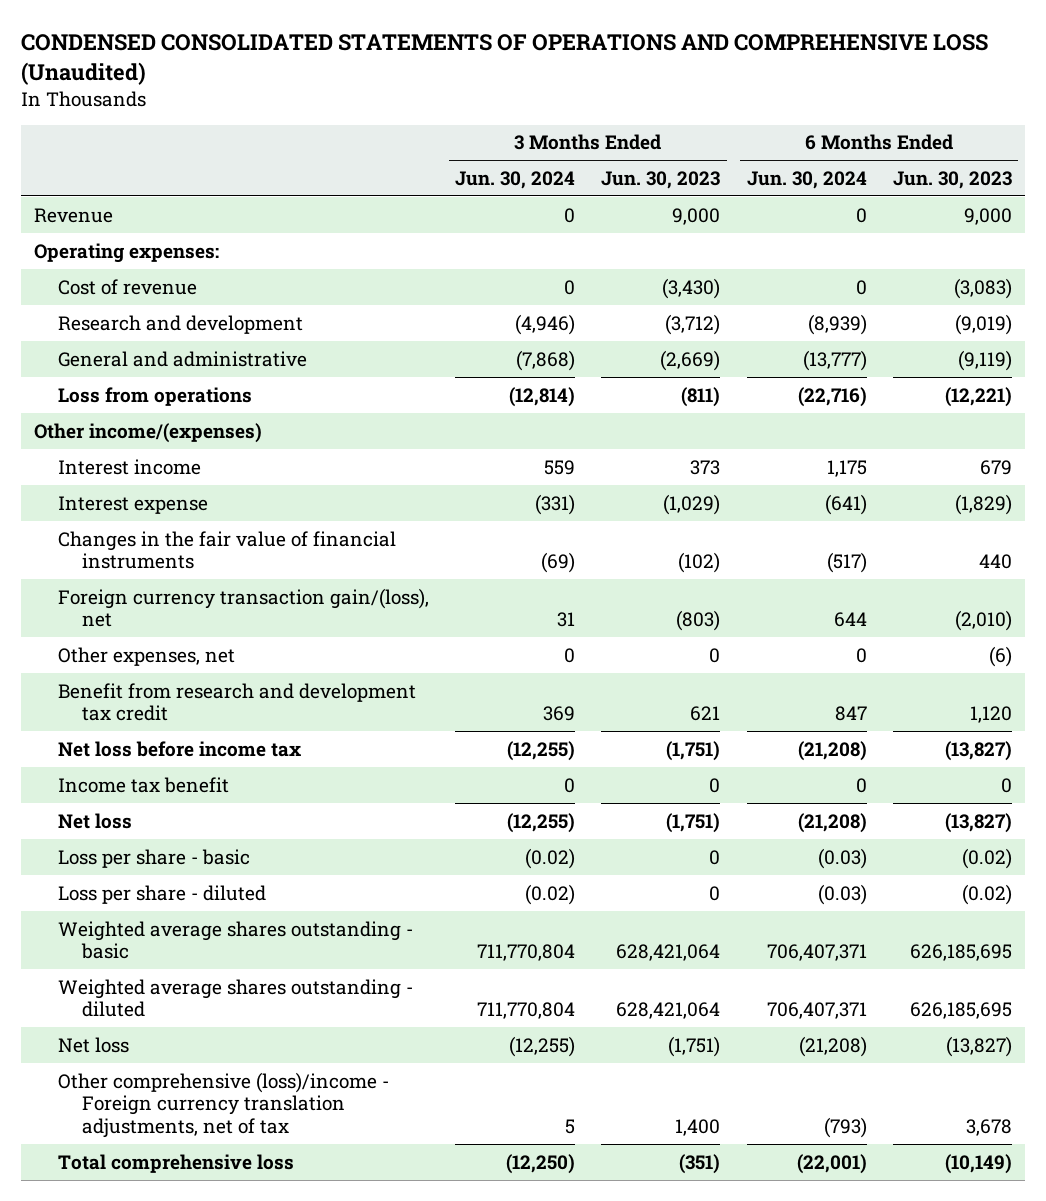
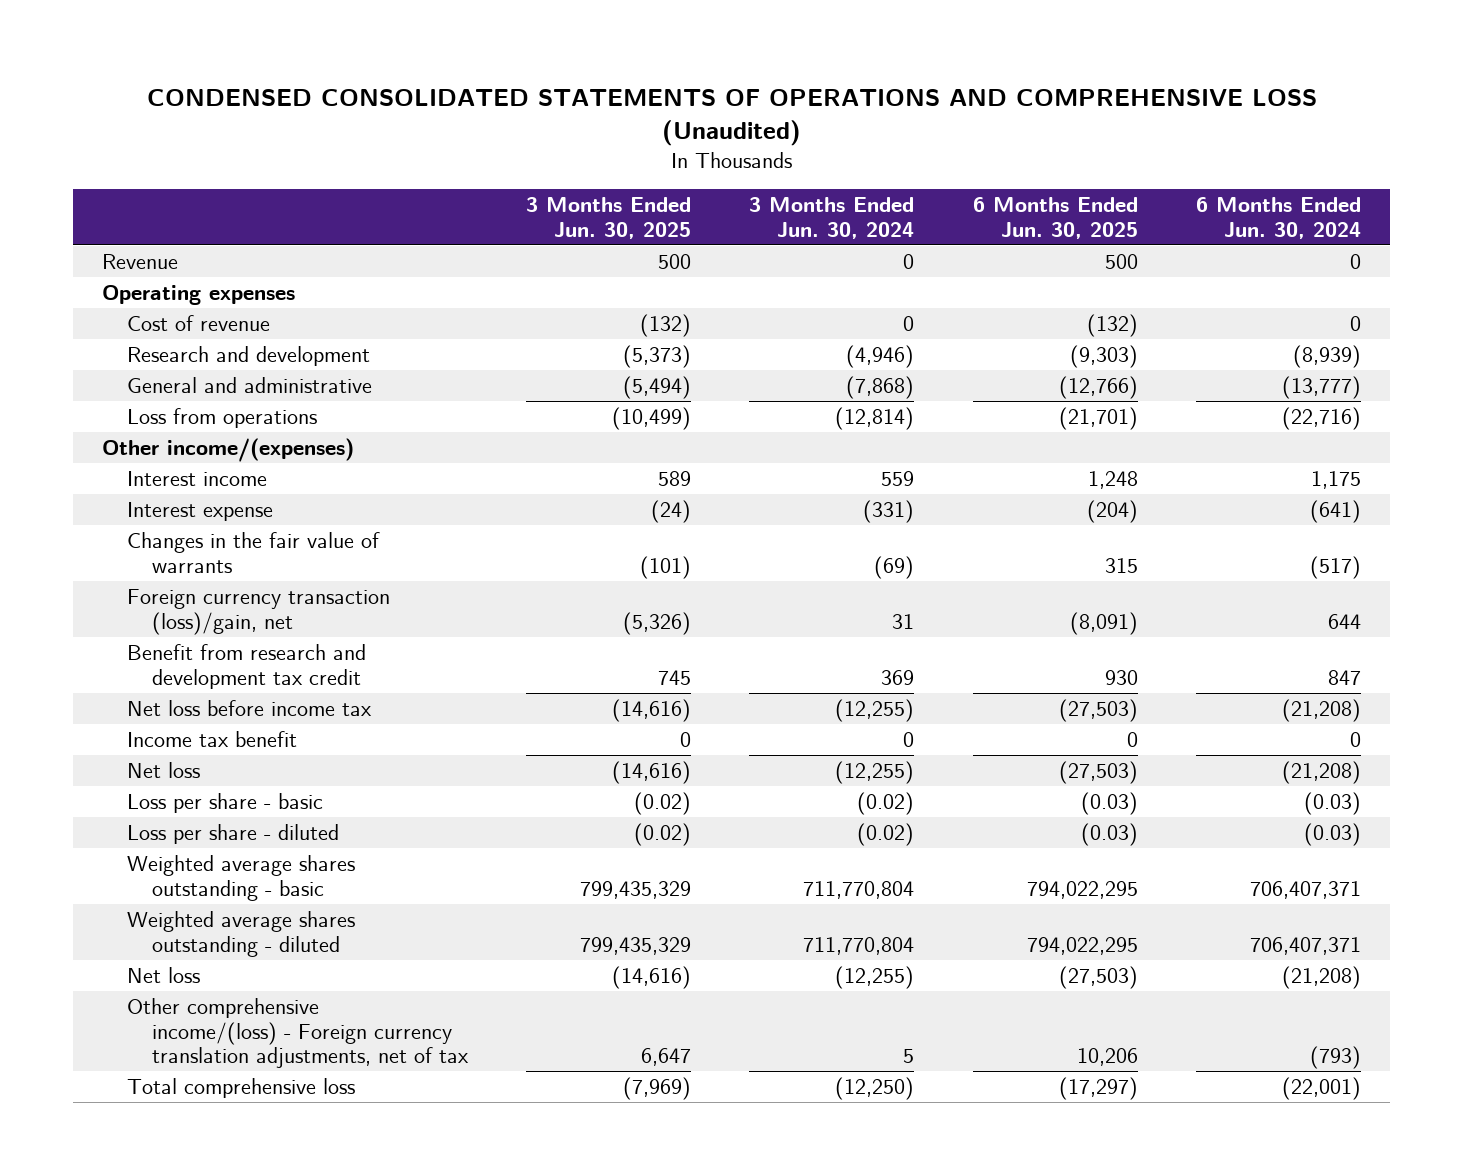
- | 3 Months Ended Jun. 30, 2024 | 3 Months Ended Jun. 30, 2023 | 6 Months Ended Jun. 30, 2024 | 6 Months Ended Jun. 30, 2023
+ | 3 Months Ended Jun. 30, 2025 | 3 Months Ended Jun. 30, 2024 | 6 Months Ended Jun. 30, 2025 | 6 Months Ended Jun. 30, 2024
- Operating expenses:
+ Operating expenses
- Changes in the fair value of financial instruments | (69) | (102) | (517) | 440
- Foreign currency transaction gain/(loss), net | 31 | (803) | 644 | (2,010)
- Other expenses, net | 0 | 0 | 0 | (6)
+ Changes in the fair value of warrants | (101) | (69) | 315 | (517)
+ Foreign currency transaction (loss)/gain, net | (5,326) | 31 | (8,091) | 644
- Other comprehensive (loss)/income - Foreign currency translation adjustments, net of tax | 5 | 1,400 | (793) | 3,678
+ Other comprehensive income/(loss) - Foreign currency translation adjustments, net of tax | 6,647 | 5 | 10,206 | (793)

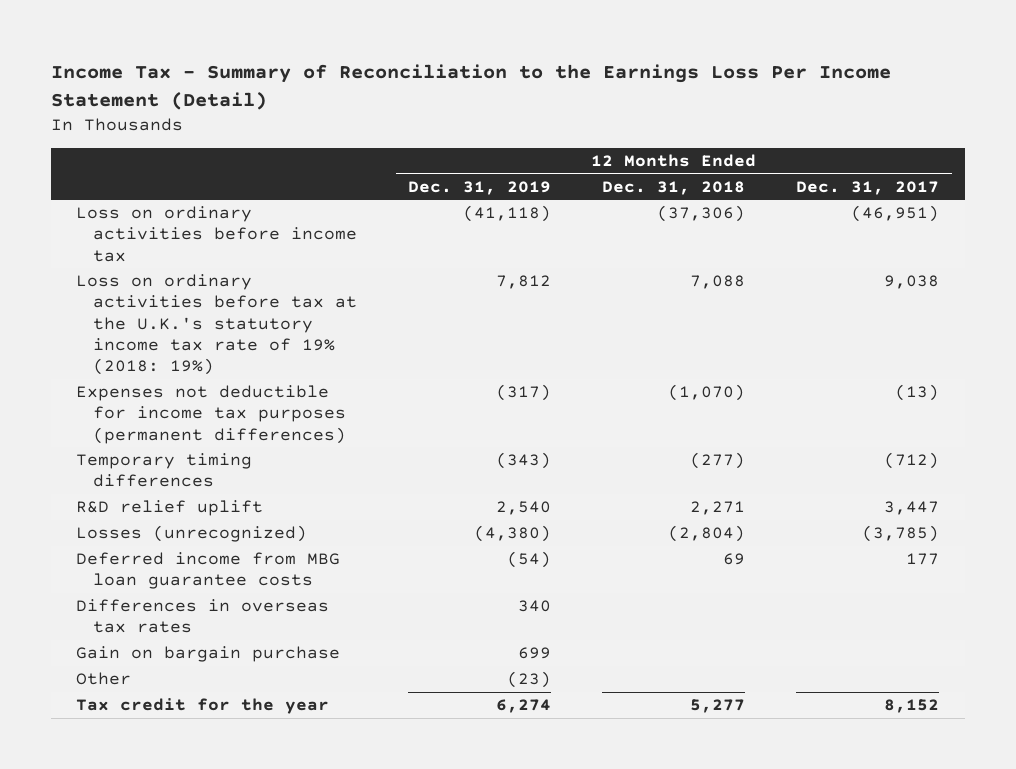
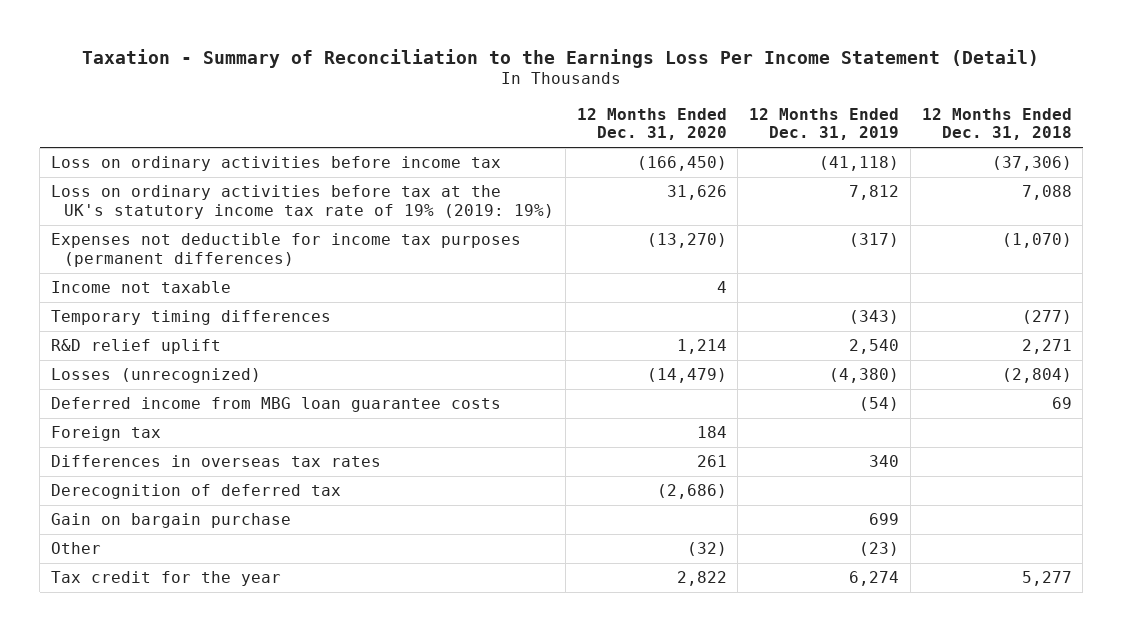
- Income Tax - Summary of Reconciliation to the Earnings Loss Per Income Statement (Detail)
+ Taxation - Summary of Reconciliation to the Earnings Loss Per Income Statement (Detail)
- | 12 Months Ended Dec. 31, 2019 | 12 Months Ended Dec. 31, 2018 | 12 Months Ended Dec. 31, 2017
+ | 12 Months Ended Dec. 31, 2020 | 12 Months Ended Dec. 31, 2019 | 12 Months Ended Dec. 31, 2018
- Loss on ordinary activities before tax at the U.K.'s statutory income tax rate of 19% (2018: 19%) | 7,812 | 7,088 | 9,038
+ Loss on ordinary activities before tax at the UK's statutory income tax rate of 19% (2019: 19%) | 31,626 | 7,812 | 7,088
+ Income not taxable | 4 | |
+ Foreign tax | 184 | |
+ Derecognition of deferred tax | (2,686) | |

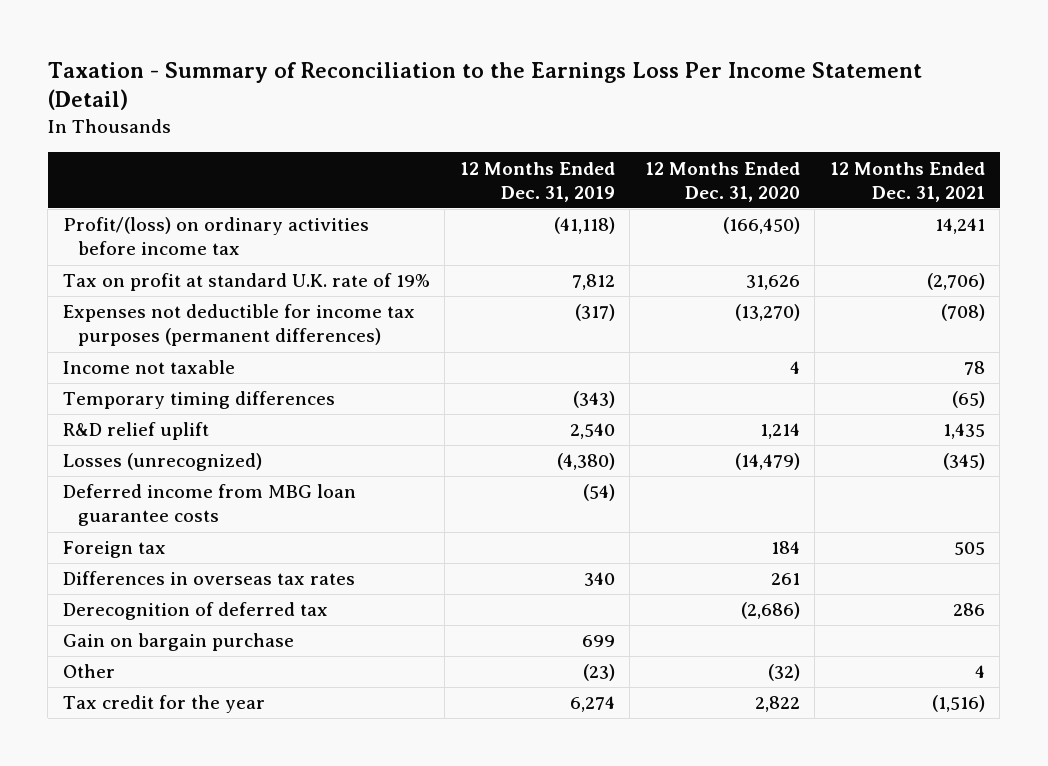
- | 12 Months Ended Dec. 31, 2020 | 12 Months Ended Dec. 31, 2019 | 12 Months Ended Dec. 31, 2018
+ | 12 Months Ended Dec. 31, 2019 | 12 Months Ended Dec. 31, 2020 | 12 Months Ended Dec. 31, 2021
- Loss on ordinary activities before income tax | (166,450) | (41,118) | (37,306)
- Loss on ordinary activities before tax at the UK's statutory income tax rate of 19% (2019: 19%) | 31,626 | 7,812 | 7,088
+ Profit/(loss) on ordinary activities before income tax | (41,118) | (166,450) | 14,241
+ Tax on profit at standard U.K. rate of 19% | 7,812 | 31,626 | (2,706)

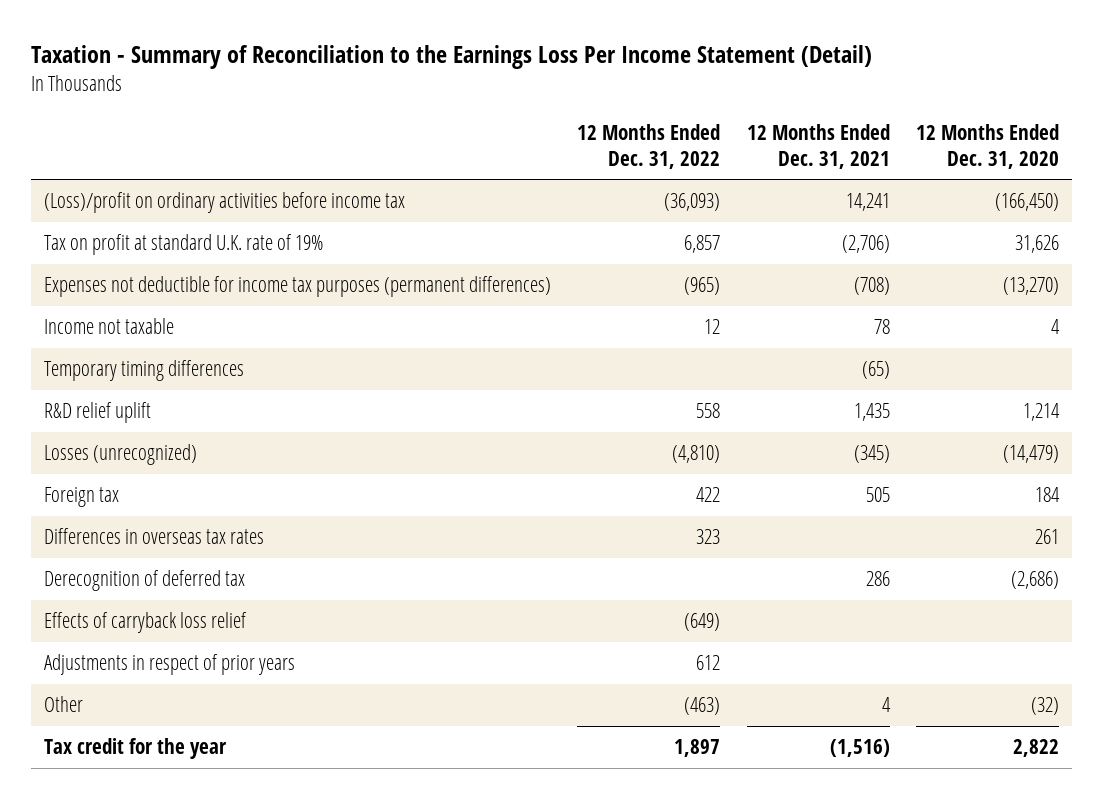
- | 12 Months Ended Dec. 31, 2019 | 12 Months Ended Dec. 31, 2020 | 12 Months Ended Dec. 31, 2021
+ | 12 Months Ended Dec. 31, 2022 | 12 Months Ended Dec. 31, 2021 | 12 Months Ended Dec. 31, 2020
- Profit/(loss) on ordinary activities before income tax | (41,118) | (166,450) | 14,241
+ (Loss)/profit on ordinary activities before income tax | (36,093) | 14,241 | (166,450)
- Deferred income from MBG loan guarantee costs | (54) | |
- Gain on bargain purchase | 699 | |
+ Effects of carryback loss relief | (649) | |
+ Adjustments in respect of prior years | 612 | |

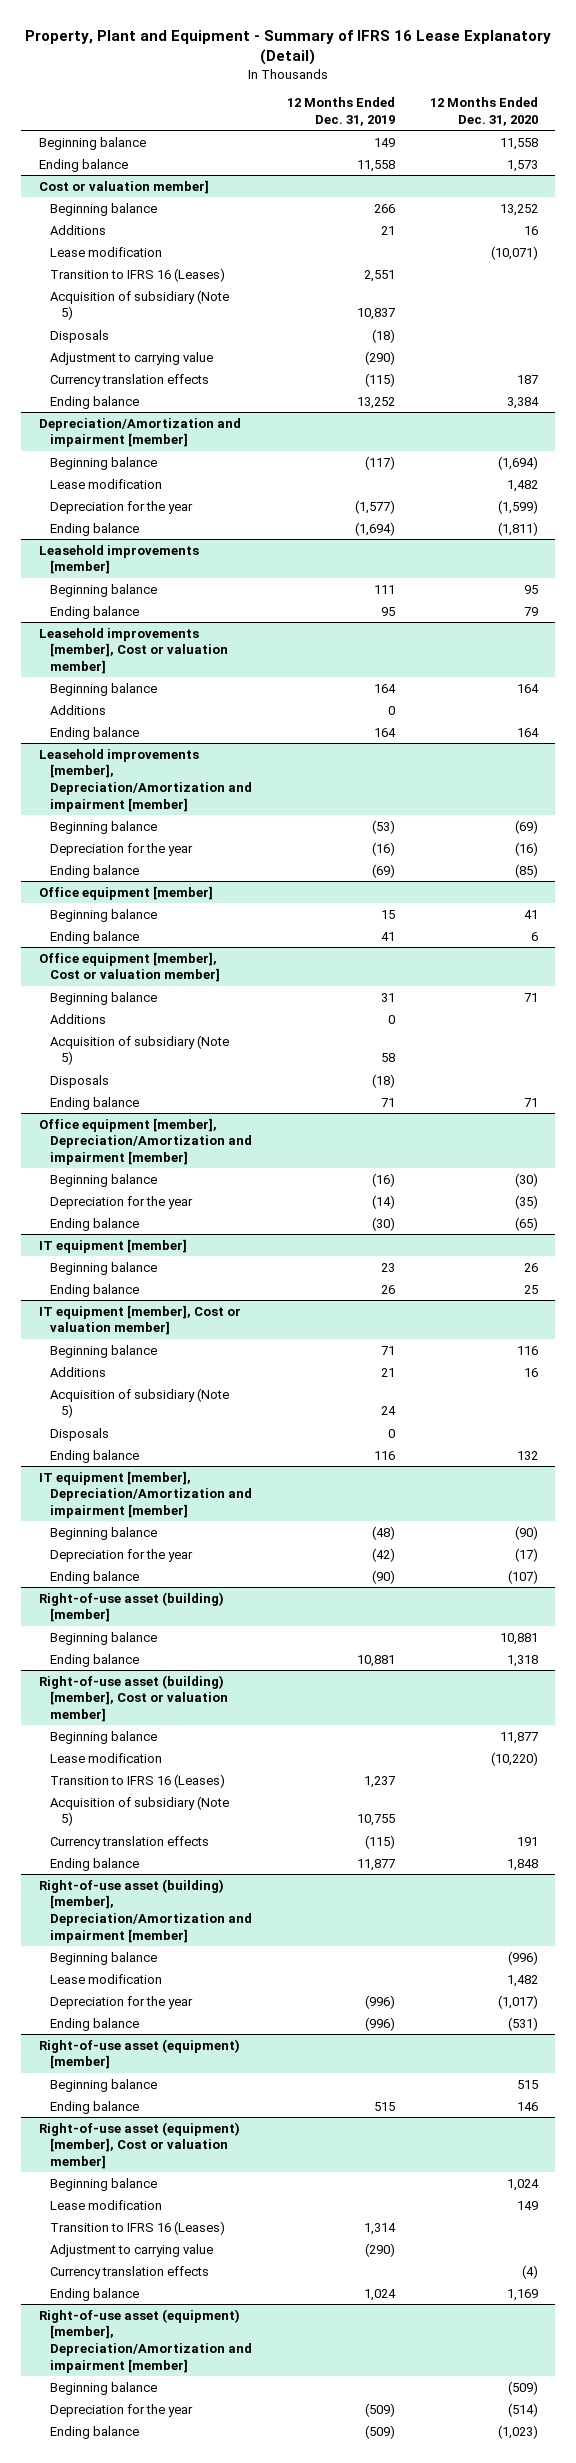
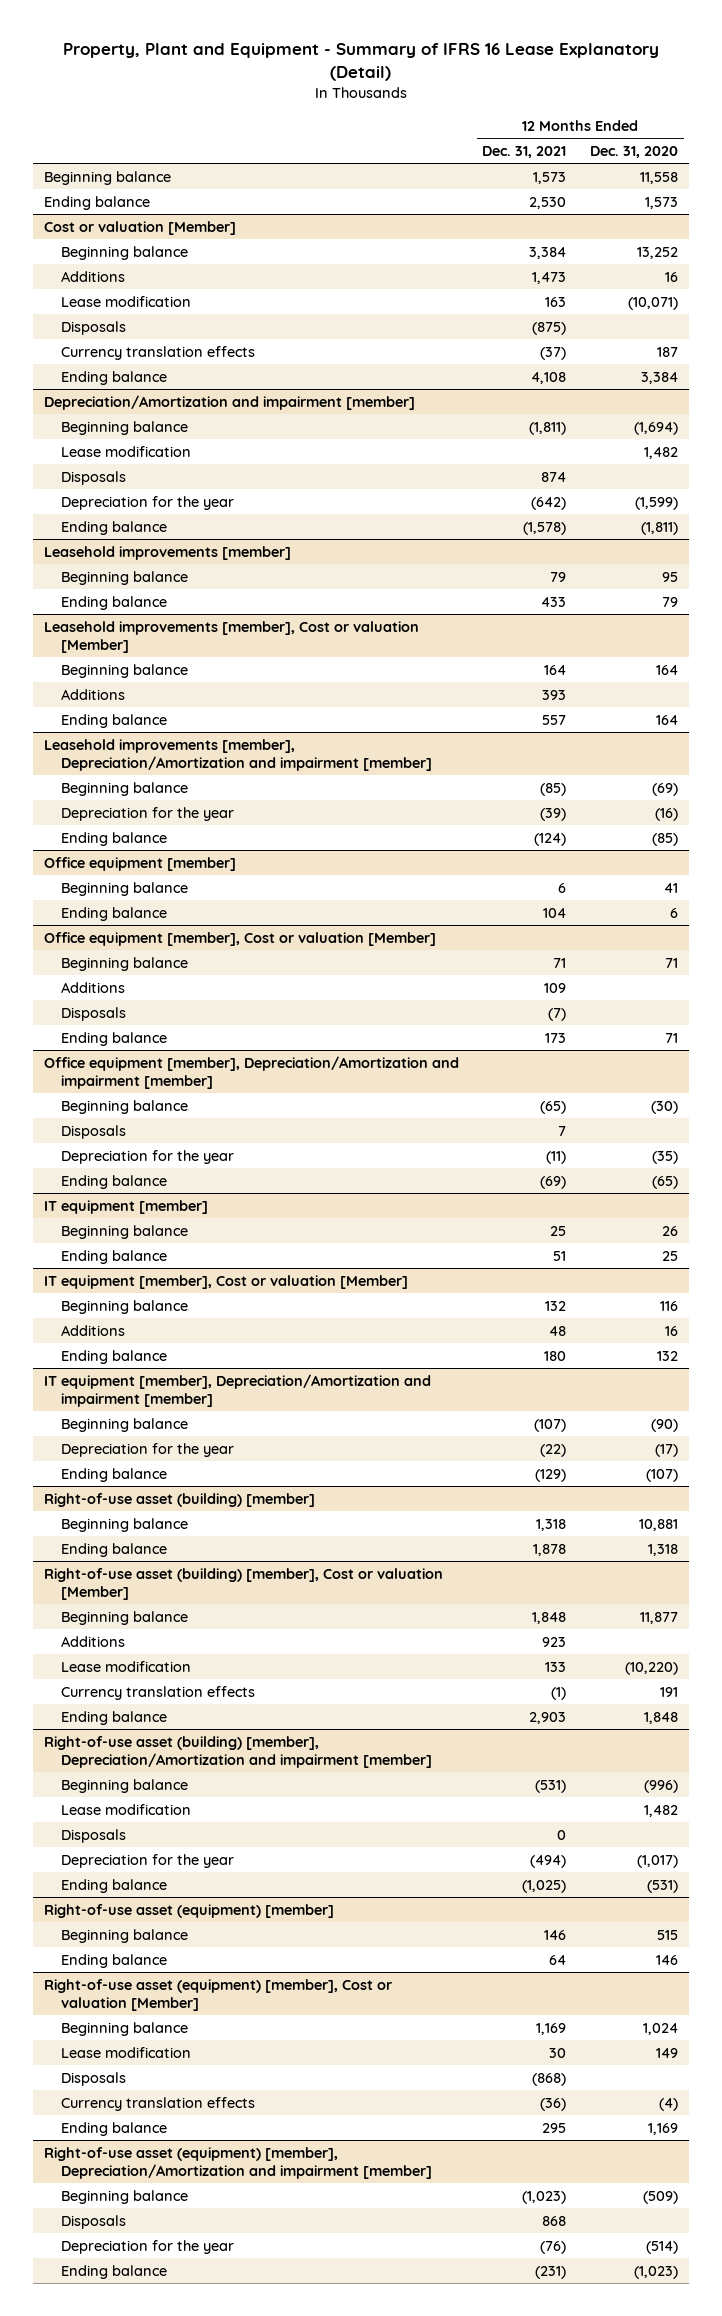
- | 12 Months Ended Dec. 31, 2019 | 12 Months Ended Dec. 31, 2020
+ | 12 Months Ended Dec. 31, 2021 | 12 Months Ended Dec. 31, 2020
- Cost or valuation member]
+ Cost or valuation [Member]
- Transition to IFRS 16 (Leases) | 2,551 |
- Acquisition of subsidiary (Note 5) | 10,837 |
- Adjustment to carrying value | (290) |
@ Depreciation/Amortization and impairment [member]
+ Disposals | 874 |
- Leasehold improvements [member], Cost or valuation member]
+ Leasehold improvements [member], Cost or valuation [Member]
- Office equipment [member], Cost or valuation member]
+ Office equipment [member], Cost or valuation [Member]
- Acquisition of subsidiary (Note 5) | 58 |
@ Office equipment [member], Depreciation/Amortization and impairment [member]
+ Disposals | 7 |
- IT equipment [member], Cost or valuation member]
+ IT equipment [member], Cost or valuation [Member]
- Acquisition of subsidiary (Note 5) | 24 |
- Disposals | 0 |
- Right-of-use asset (building) [member], Cost or valuation member]
+ Right-of-use asset (building) [member], Cost or valuation [Member]
+ Additions | 923 |
- Transition to IFRS 16 (Leases) | 1,237 |
- Acquisition of subsidiary (Note 5) | 10,755 |
@ Right-of-use asset (building) [member], Depreciation/Amortization and impairment [member]
+ Disposals | 0 |
- Right-of-use asset (equipment) [member], Cost or valuation member]
+ Right-of-use asset (equipment) [member], Cost or valuation [Member]
- Transition to IFRS 16 (Leases) | 1,314 |
- Adjustment to carrying value | (290) |
+ Disposals | (868) |
@ Right-of-use asset (equipment) [member], Depreciation/Amortization and impairment [member]
+ Disposals | 868 |

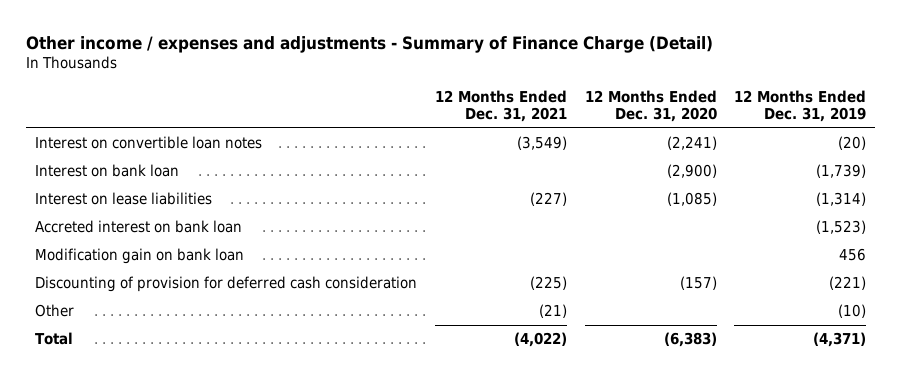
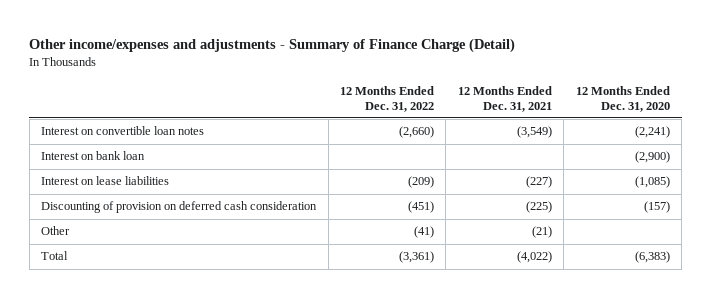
- Other income / expenses and adjustments - Summary of Finance Charge (Detail)
+ Other income/expenses and adjustments - Summary of Finance Charge (Detail)
- | 12 Months Ended Dec. 31, 2021 | 12 Months Ended Dec. 31, 2020 | 12 Months Ended Dec. 31, 2019
+ | 12 Months Ended Dec. 31, 2022 | 12 Months Ended Dec. 31, 2021 | 12 Months Ended Dec. 31, 2020
- Accreted interest on bank loan | | | (1,523)
- Modification gain on bank loan | | | 456
- Discounting of provision for deferred cash consideration | (225) | (157) | (221)
+ Discounting of provision on deferred cash consideration | (451) | (225) | (157)

